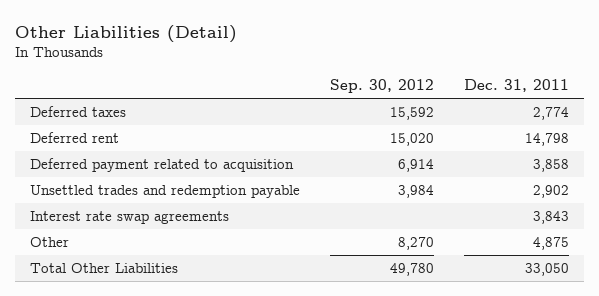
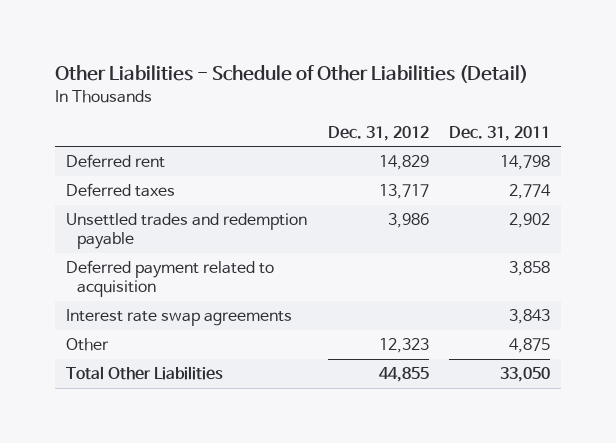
- Other Liabilities (Detail)
+ Other Liabilities - Schedule of Other Liabilities (Detail)
- | Sep. 30, 2012 | Dec. 31, 2011
+ | Dec. 31, 2012 | Dec. 31, 2011
moved down: Deferred taxes | 13,717 | 2,774
moved down: Deferred payment related to acquisition | | 3,858

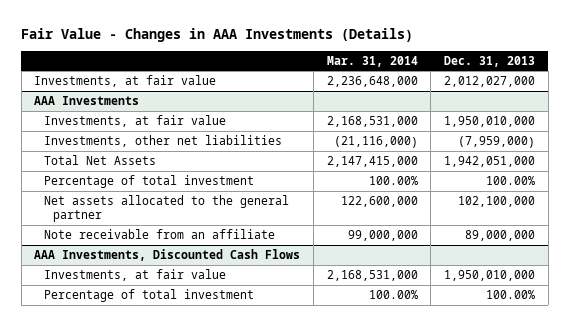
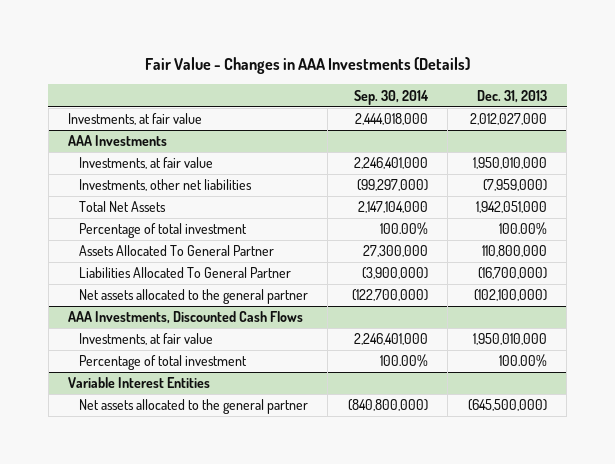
- | Mar. 31, 2014 | Dec. 31, 2013
+ | Sep. 30, 2014 | Dec. 31, 2013
@ AAA Investments
- Net assets allocated to the general partner | 122,600,000 | 102,100,000
- Note receivable from an affiliate | 99,000,000 | 89,000,000
+ Assets Allocated To General Partner | 27,300,000 | 110,800,000
+ Liabilities Allocated To General Partner | (3,900,000) | (16,700,000)
+ Net assets allocated to the general partner | (122,700,000) | (102,100,000)
+ Variable Interest Entities
+ Net assets allocated to the general partner | (840,800,000) | (645,500,000)

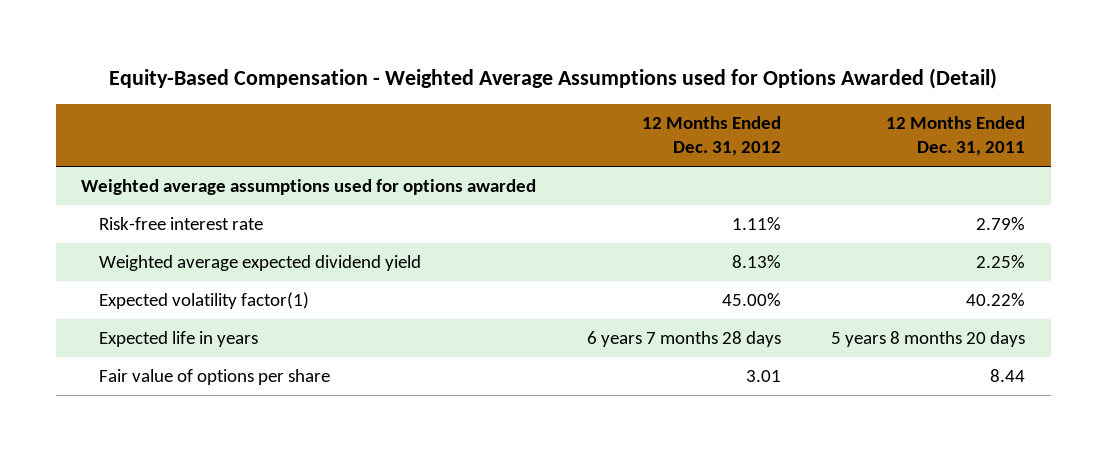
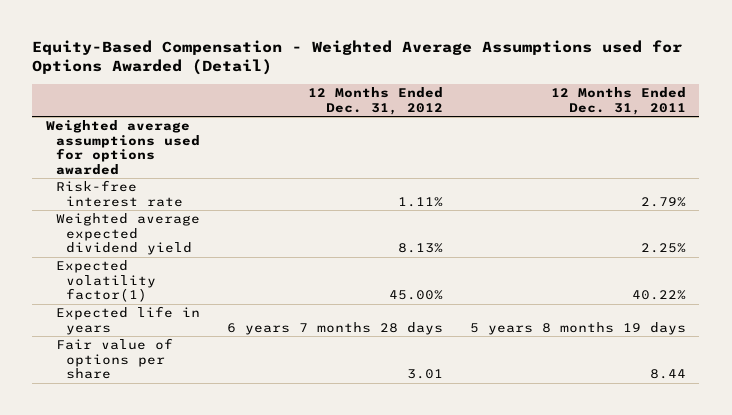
- Expected life in years | 6 years 7 months 28 days | 5 years 8 months 20 days
+ Expected life in years | 6 years 7 months 28 days | 5 years 8 months 19 days

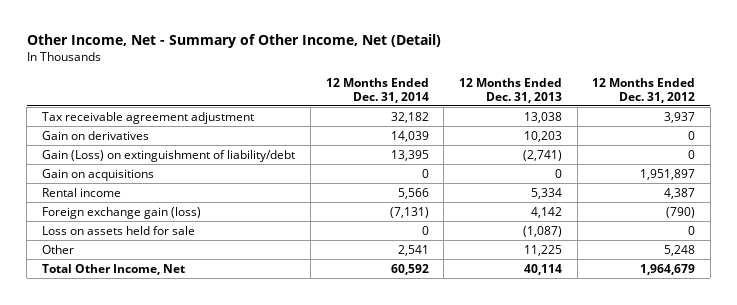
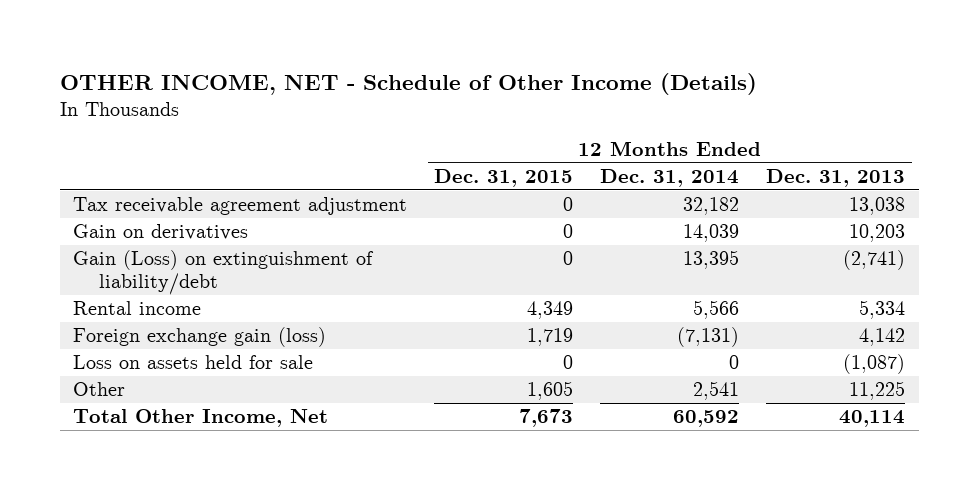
- Other Income, Net - Summary of Other Income, Net (Detail)
+ OTHER INCOME, NET - Schedule of Other Income (Details)
- | 12 Months Ended Dec. 31, 2014 | 12 Months Ended Dec. 31, 2013 | 12 Months Ended Dec. 31, 2012
+ | 12 Months Ended Dec. 31, 2015 | 12 Months Ended Dec. 31, 2014 | 12 Months Ended Dec. 31, 2013
- Gain on acquisitions | 0 | 0 | 1,951,897

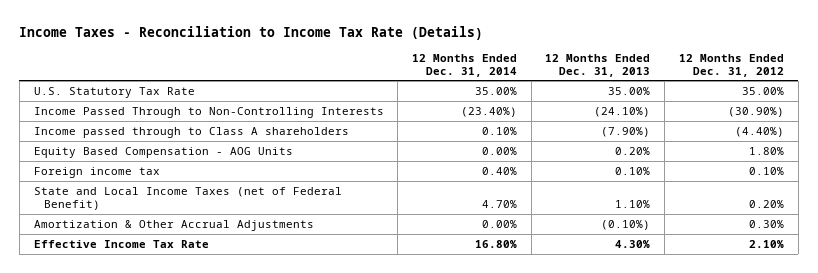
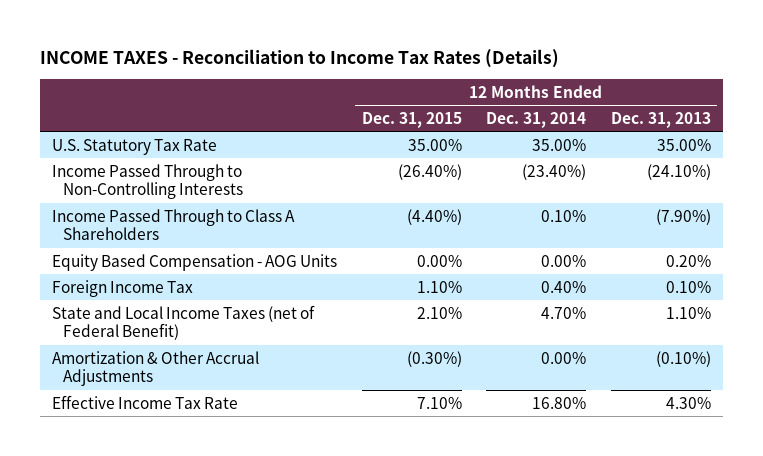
- Income Taxes - Reconciliation to Income Tax Rate (Details)
+ INCOME TAXES - Reconciliation to Income Tax Rates (Details)
- | 12 Months Ended Dec. 31, 2014 | 12 Months Ended Dec. 31, 2013 | 12 Months Ended Dec. 31, 2012
+ | 12 Months Ended Dec. 31, 2015 | 12 Months Ended Dec. 31, 2014 | 12 Months Ended Dec. 31, 2013
- Income passed through to Class A shareholders | 0.10% | (7.90%) | (4.40%)
+ Income Passed Through to Class A Shareholders | (4.40%) | 0.10% | (7.90%)
- Foreign income tax | 0.40% | 0.10% | 0.10%
+ Foreign Income Tax | 1.10% | 0.40% | 0.10%

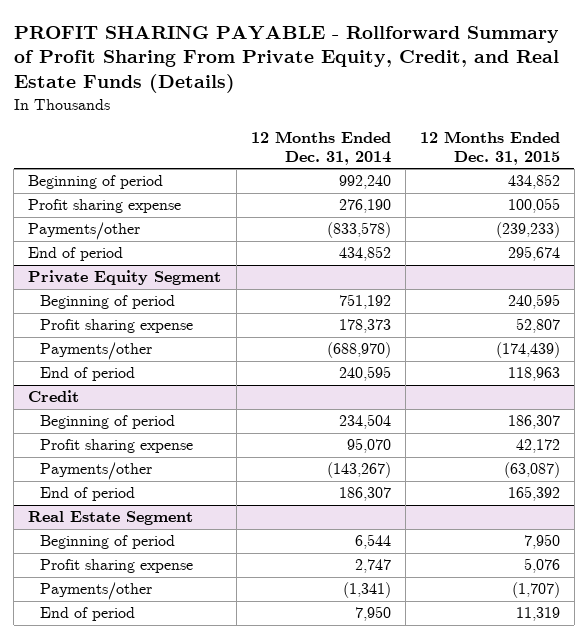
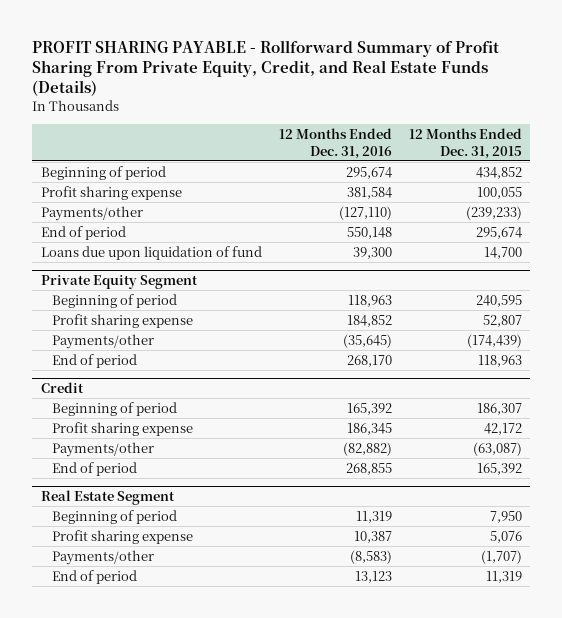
- | 12 Months Ended Dec. 31, 2014 | 12 Months Ended Dec. 31, 2015
+ | 12 Months Ended Dec. 31, 2016 | 12 Months Ended Dec. 31, 2015
+ Loans due upon liquidation of fund | 39,300 | 14,700

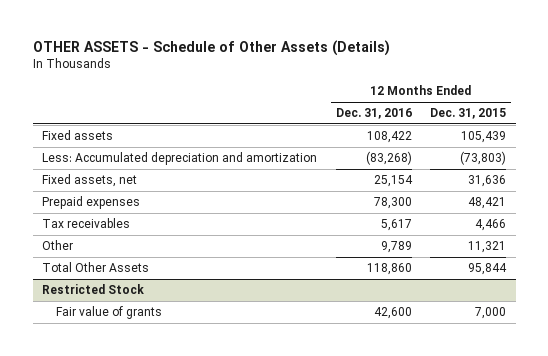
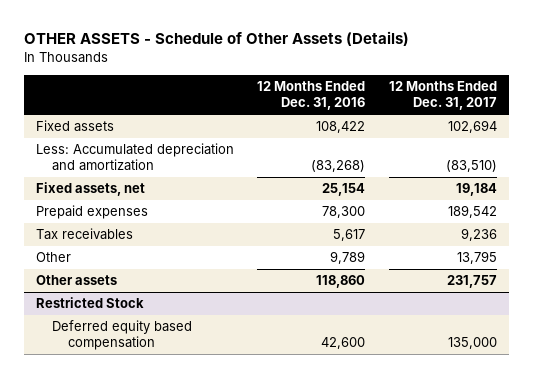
- | 12 Months Ended Dec. 31, 2016 | 12 Months Ended Dec. 31, 2015
+ | 12 Months Ended Dec. 31, 2016 | 12 Months Ended Dec. 31, 2017
- Total Other Assets | 118,860 | 95,844
+ Other assets | 118,860 | 231,757
@ Restricted Stock
- Fair value of grants | 42,600 | 7,000
+ Deferred equity based compensation | 42,600 | 135,000

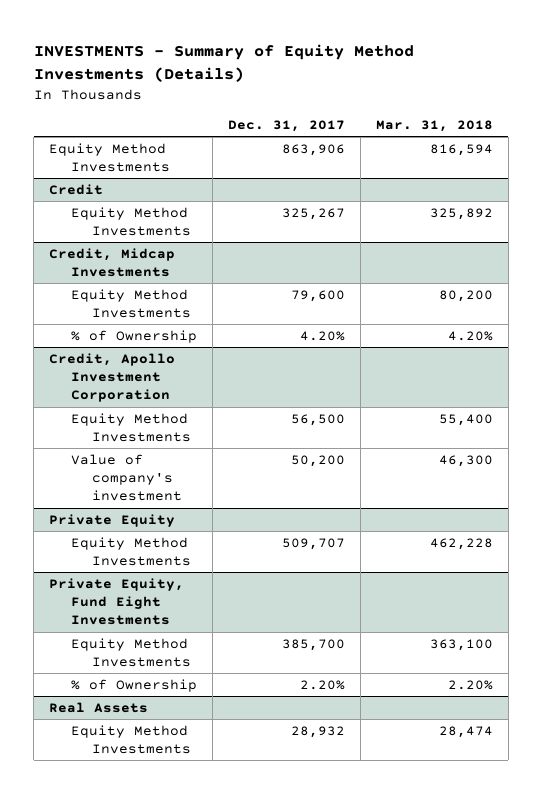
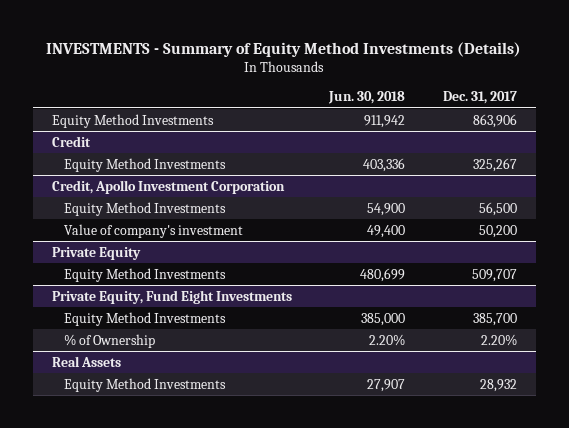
- | Dec. 31, 2017 | Mar. 31, 2018
+ | Jun. 30, 2018 | Dec. 31, 2017
- Credit, Midcap Investments
- Equity Method Investments | 79,600 | 80,200
- % of Ownership | 4.20% | 4.20%

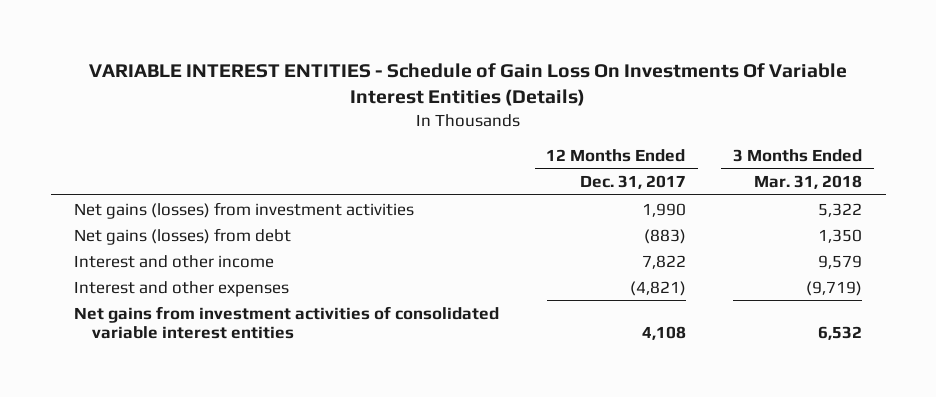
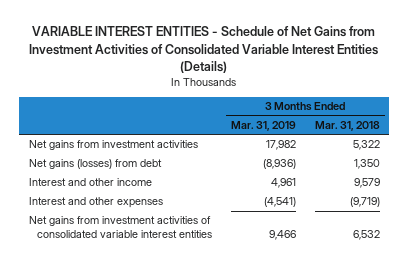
- VARIABLE INTEREST ENTITIES - Schedule of Gain Loss On Investments Of Variable Interest Entities (Details)
+ VARIABLE INTEREST ENTITIES - Schedule of Net Gains from Investment Activities of Consolidated Variable Interest Entities (Details)
- | 12 Months Ended Dec. 31, 2017 | 3 Months Ended Mar. 31, 2018
+ | 3 Months Ended Mar. 31, 2019 | 3 Months Ended Mar. 31, 2018
- Net gains (losses) from investment activities | 1,990 | 5,322
+ Net gains from investment activities | 17,982 | 5,322

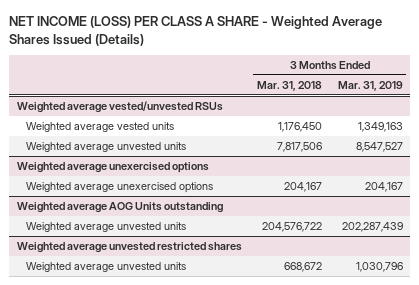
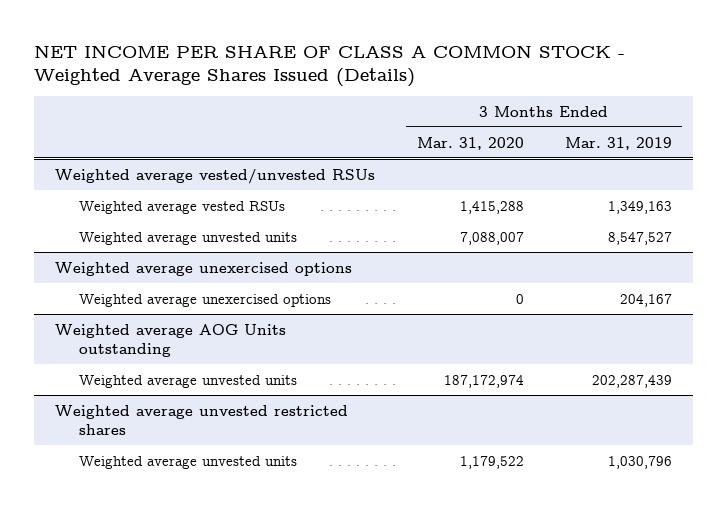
- NET INCOME (LOSS) PER CLASS A SHARE - Weighted Average Shares Issued (Details)
+ NET INCOME PER SHARE OF CLASS A COMMON STOCK - Weighted Average Shares Issued (Details)
- | 3 Months Ended Mar. 31, 2018 | 3 Months Ended Mar. 31, 2019
+ | 3 Months Ended Mar. 31, 2020 | 3 Months Ended Mar. 31, 2019
@ Weighted average vested/unvested RSUs
- Weighted average vested units | 1,176,450 | 1,349,163
+ Weighted average vested RSUs | 1,415,288 | 1,349,163

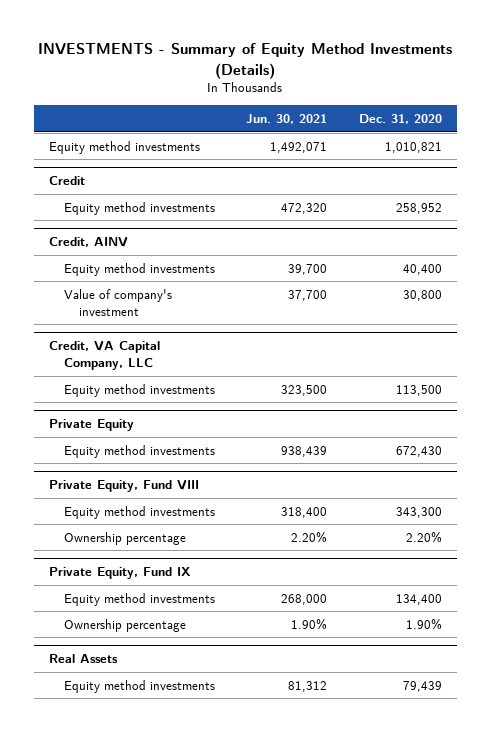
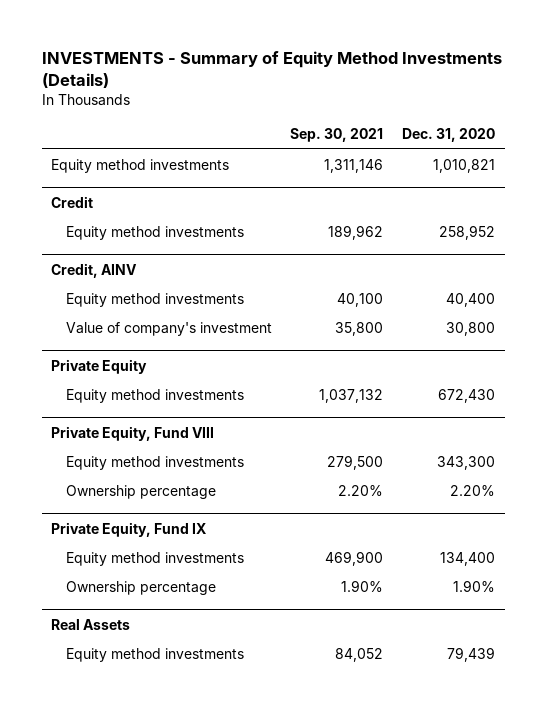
- | Jun. 30, 2021 | Dec. 31, 2020
+ | Sep. 30, 2021 | Dec. 31, 2020
- Credit, VA Capital Company, LLC
- Equity method investments | 323,500 | 113,500

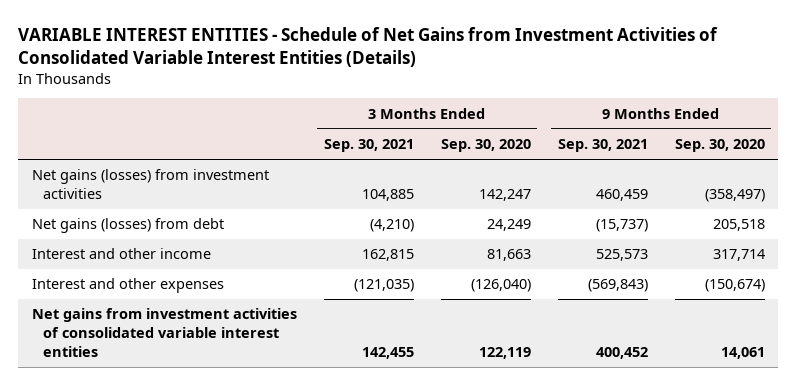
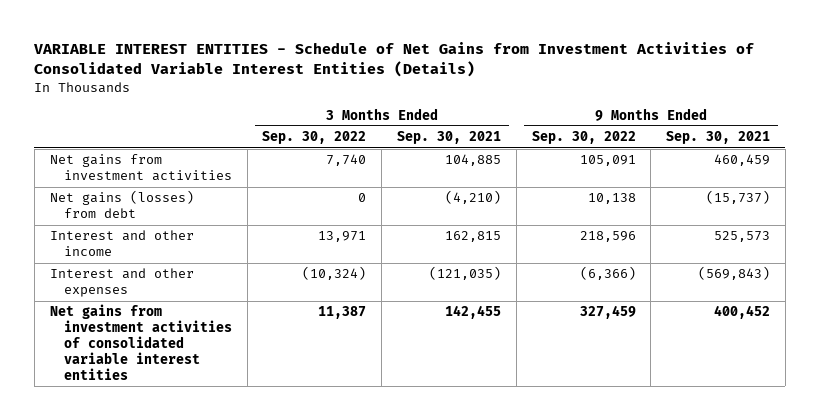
- | 3 Months Ended Sep. 30, 2021 | 3 Months Ended Sep. 30, 2020 | 9 Months Ended Sep. 30, 2021 | 9 Months Ended Sep. 30, 2020
+ | 3 Months Ended Sep. 30, 2022 | 3 Months Ended Sep. 30, 2021 | 9 Months Ended Sep. 30, 2022 | 9 Months Ended Sep. 30, 2021
- Net gains (losses) from investment activities | 104,885 | 142,247 | 460,459 | (358,497)
+ Net gains from investment activities | 7,740 | 104,885 | 105,091 | 460,459

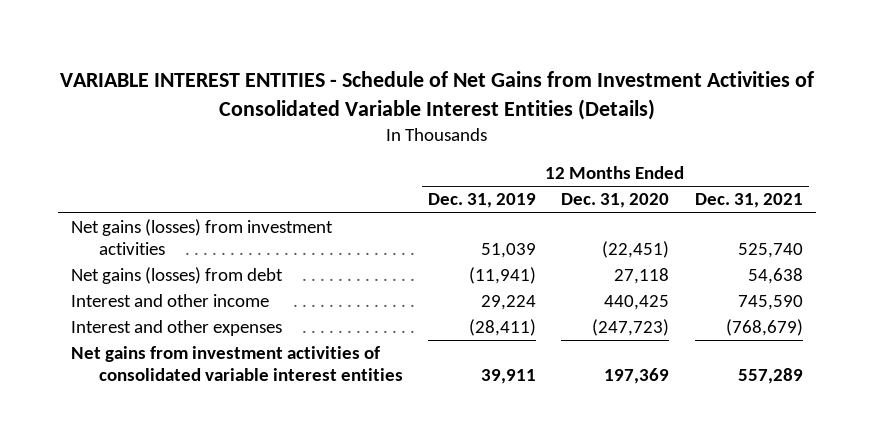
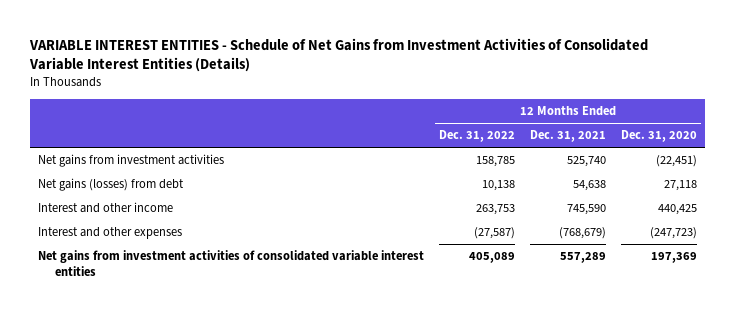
- | 12 Months Ended Dec. 31, 2019 | 12 Months Ended Dec. 31, 2020 | 12 Months Ended Dec. 31, 2021
+ | 12 Months Ended Dec. 31, 2022 | 12 Months Ended Dec. 31, 2021 | 12 Months Ended Dec. 31, 2020
- Net gains (losses) from investment activities | 51,039 | (22,451) | 525,740
+ Net gains from investment activities | 158,785 | 525,740 | (22,451)

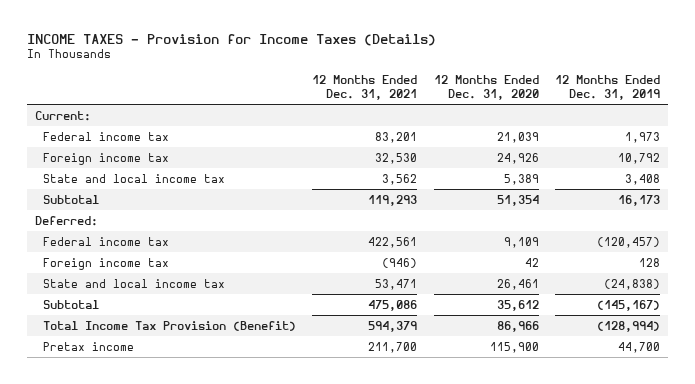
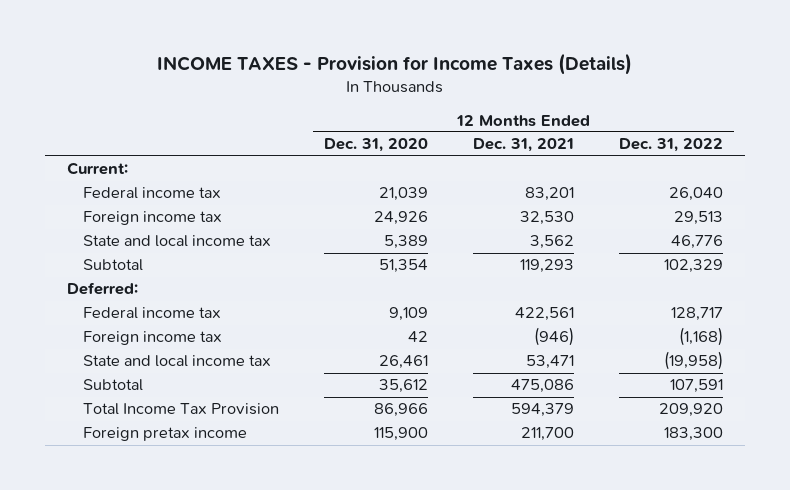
- | 12 Months Ended Dec. 31, 2021 | 12 Months Ended Dec. 31, 2020 | 12 Months Ended Dec. 31, 2019
+ | 12 Months Ended Dec. 31, 2020 | 12 Months Ended Dec. 31, 2021 | 12 Months Ended Dec. 31, 2022
- Total Income Tax Provision (Benefit) | 594,379 | 86,966 | (128,994)
- Pretax income | 211,700 | 115,900 | 44,700
+ Total Income Tax Provision | 86,966 | 594,379 | 209,920
+ Foreign pretax income | 115,900 | 211,700 | 183,300

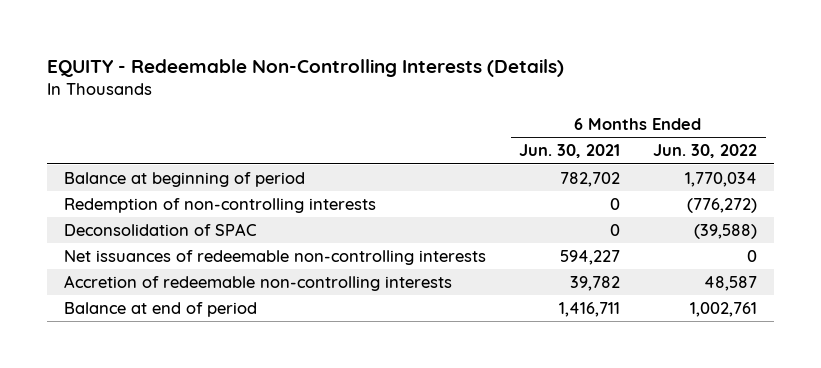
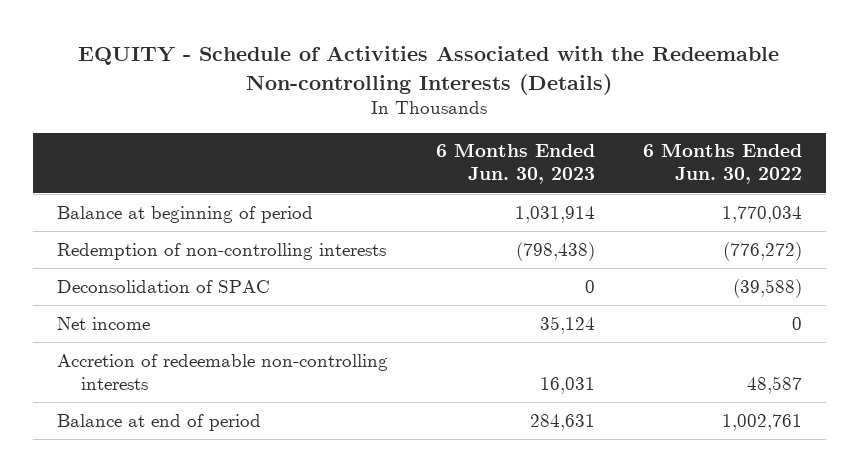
- EQUITY - Redeemable Non-Controlling Interests (Details)
+ EQUITY - Schedule of Activities Associated with the Redeemable Non-controlling Interests (Details)
- | 6 Months Ended Jun. 30, 2021 | 6 Months Ended Jun. 30, 2022
+ | 6 Months Ended Jun. 30, 2023 | 6 Months Ended Jun. 30, 2022
- Net issuances of redeemable non-controlling interests | 594,227 | 0
+ Net income | 35,124 | 0

